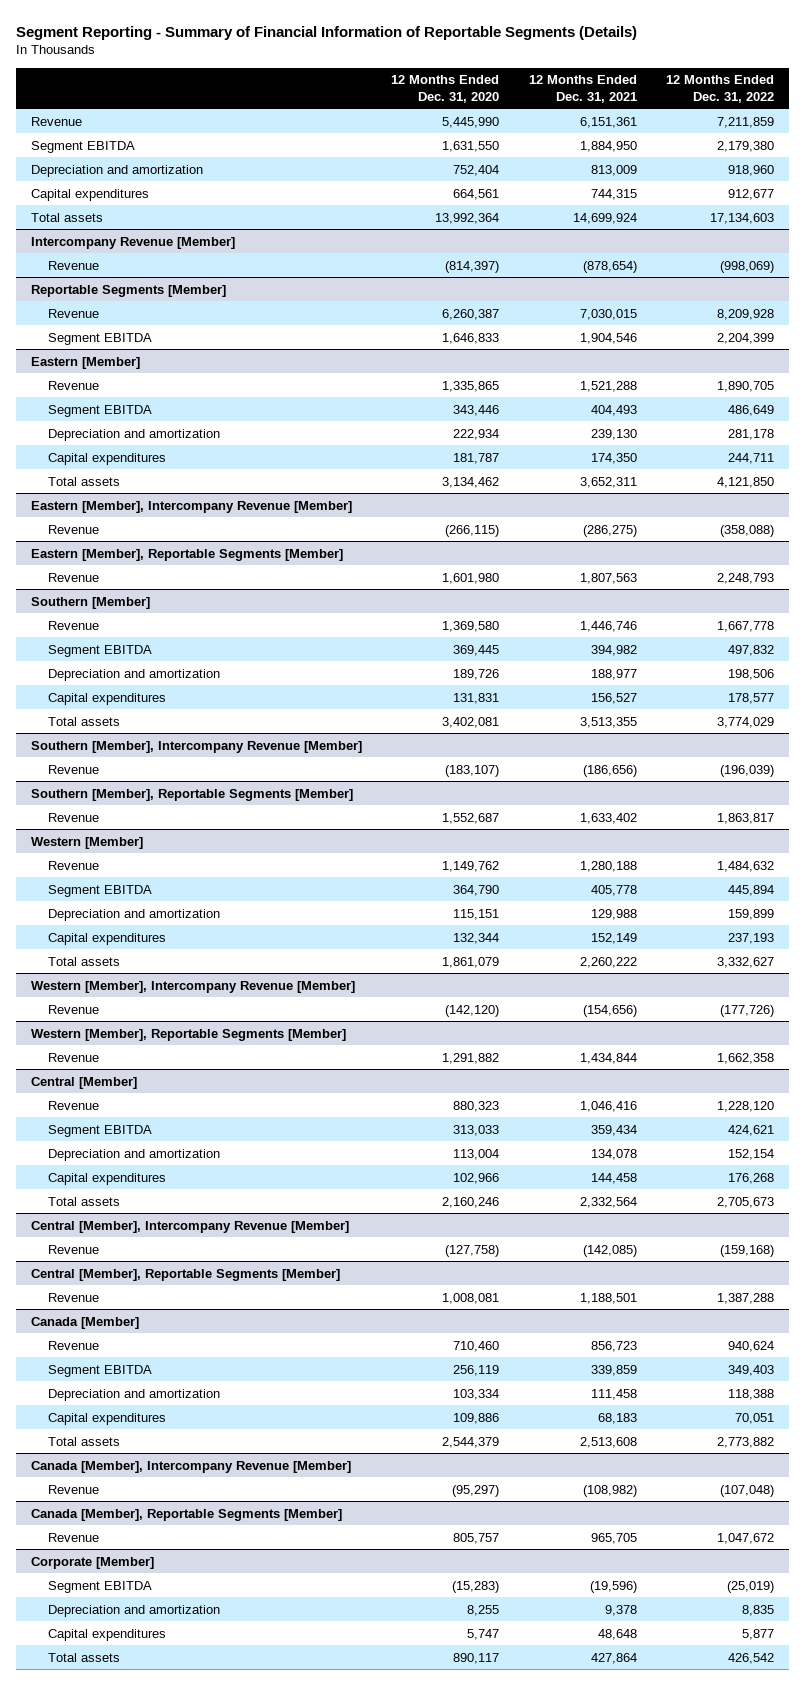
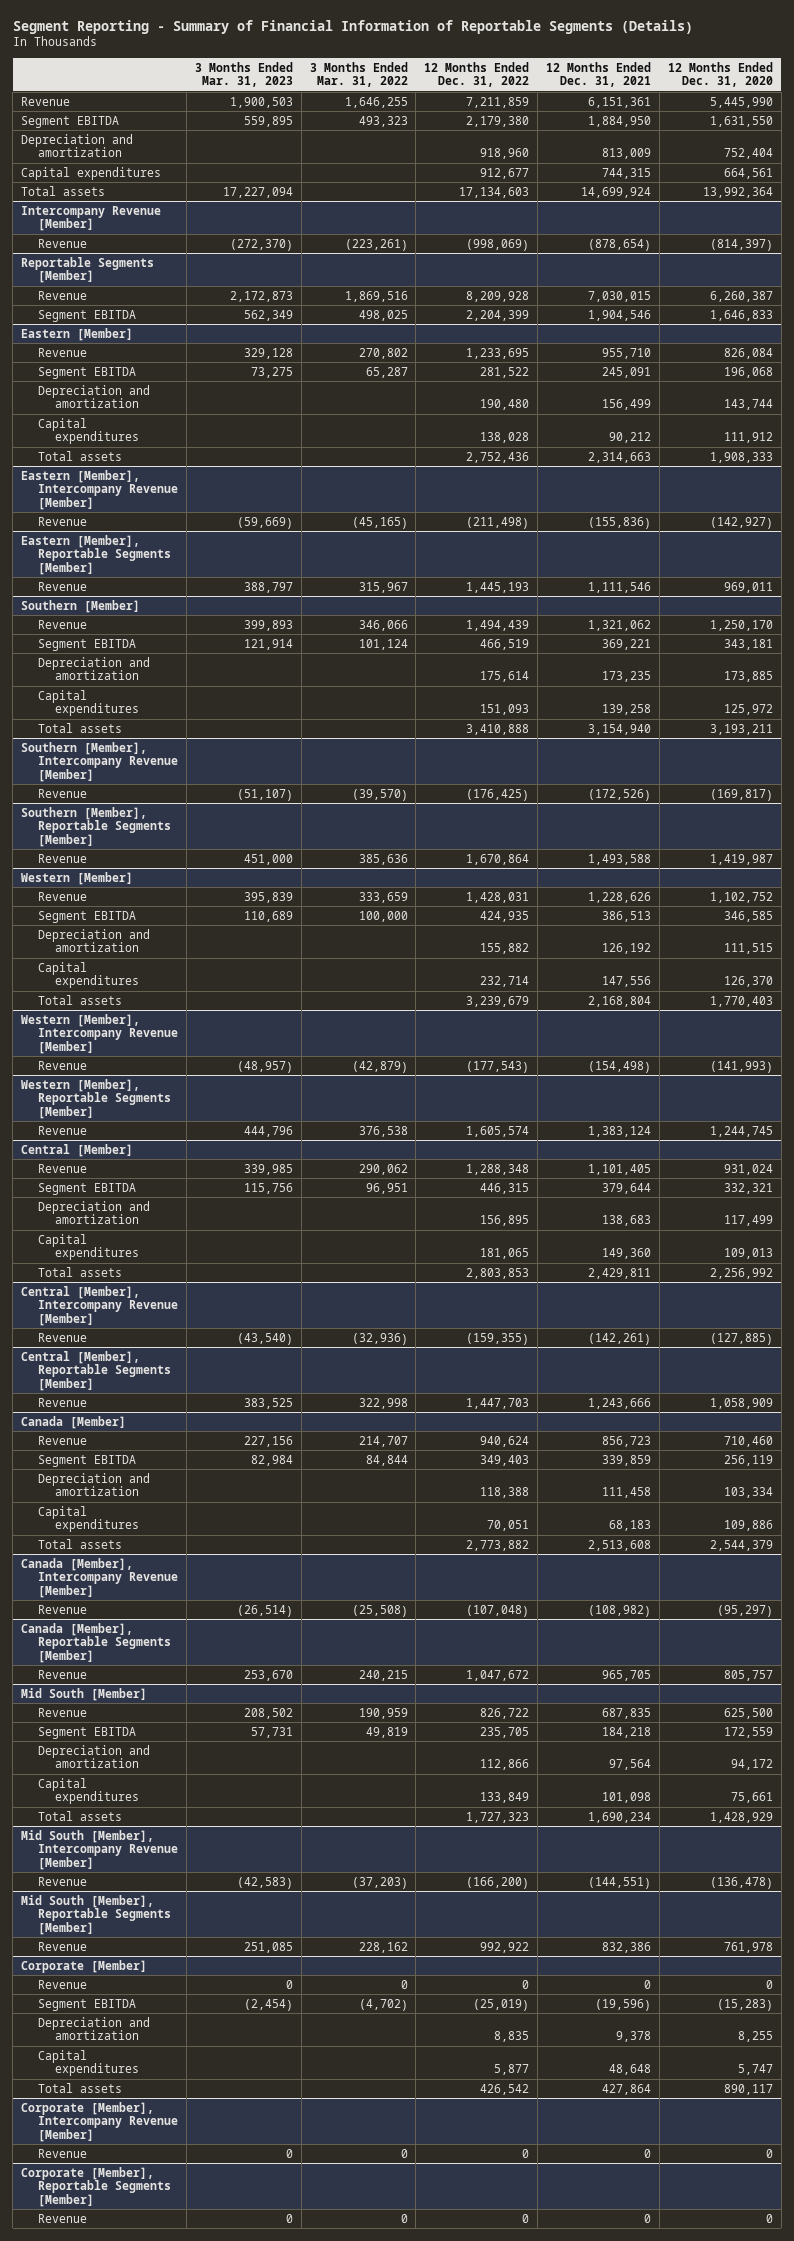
- | 12 Months Ended Dec. 31, 2020 | 12 Months Ended Dec. 31, 2021 | 12 Months Ended Dec. 31, 2022
+ | 3 Months Ended Mar. 31, 2023 | 3 Months Ended Mar. 31, 2022 | 12 Months Ended Dec. 31, 2022 | 12 Months Ended Dec. 31, 2021 | 12 Months Ended Dec. 31, 2020
@ Eastern [Member]
- Revenue | 1,335,865 | 1,521,288 | 1,890,705
- Segment EBITDA | 343,446 | 404,493 | 486,649
- Depreciation and amortization | 222,934 | 239,130 | 281,178
- Capital expenditures | 181,787 | 174,350 | 244,711
- Total assets | 3,134,462 | 3,652,311 | 4,121,850
+ Revenue | 329,128 | 270,802 | 1,233,695 | 955,710 | 826,084
+ Segment EBITDA | 73,275 | 65,287 | 281,522 | 245,091 | 196,068
+ Depreciation and amortization | | | 190,480 | 156,499 | 143,744
+ Capital expenditures | | | 138,028 | 90,212 | 111,912
+ Total assets | | | 2,752,436 | 2,314,663 | 1,908,333
@ Eastern [Member], Intercompany Revenue [Member]
- Revenue | (266,115) | (286,275) | (358,088)
+ Revenue | (59,669) | (45,165) | (211,498) | (155,836) | (142,927)
@ Eastern [Member], Reportable Segments [Member]
- Revenue | 1,601,980 | 1,807,563 | 2,248,793
+ Revenue | 388,797 | 315,967 | 1,445,193 | 1,111,546 | 969,011
@ Southern [Member]
- Revenue | 1,369,580 | 1,446,746 | 1,667,778
- Segment EBITDA | 369,445 | 394,982 | 497,832
- Depreciation and amortization | 189,726 | 188,977 | 198,506
- Capital expenditures | 131,831 | 156,527 | 178,577
- Total assets | 3,402,081 | 3,513,355 | 3,774,029
+ Revenue | 399,893 | 346,066 | 1,494,439 | 1,321,062 | 1,250,170
+ Segment EBITDA | 121,914 | 101,124 | 466,519 | 369,221 | 343,181
+ Depreciation and amortization | | | 175,614 | 173,235 | 173,885
+ Capital expenditures | | | 151,093 | 139,258 | 125,972
+ Total assets | | | 3,410,888 | 3,154,940 | 3,193,211
@ Southern [Member], Intercompany Revenue [Member]
- Revenue | (183,107) | (186,656) | (196,039)
+ Revenue | (51,107) | (39,570) | (176,425) | (172,526) | (169,817)
@ Southern [Member], Reportable Segments [Member]
- Revenue | 1,552,687 | 1,633,402 | 1,863,817
+ Revenue | 451,000 | 385,636 | 1,670,864 | 1,493,588 | 1,419,987
@ Western [Member]
- Revenue | 1,149,762 | 1,280,188 | 1,484,632
- Segment EBITDA | 364,790 | 405,778 | 445,894
- Depreciation and amortization | 115,151 | 129,988 | 159,899
- Capital expenditures | 132,344 | 152,149 | 237,193
- Total assets | 1,861,079 | 2,260,222 | 3,332,627
+ Revenue | 395,839 | 333,659 | 1,428,031 | 1,228,626 | 1,102,752
+ Segment EBITDA | 110,689 | 100,000 | 424,935 | 386,513 | 346,585
+ Depreciation and amortization | | | 155,882 | 126,192 | 111,515
+ Capital expenditures | | | 232,714 | 147,556 | 126,370
+ Total assets | | | 3,239,679 | 2,168,804 | 1,770,403
@ Western [Member], Intercompany Revenue [Member]
- Revenue | (142,120) | (154,656) | (177,726)
+ Revenue | (48,957) | (42,879) | (177,543) | (154,498) | (141,993)
@ Western [Member], Reportable Segments [Member]
- Revenue | 1,291,882 | 1,434,844 | 1,662,358
+ Revenue | 444,796 | 376,538 | 1,605,574 | 1,383,124 | 1,244,745
@ Central [Member]
- Revenue | 880,323 | 1,046,416 | 1,228,120
- Segment EBITDA | 313,033 | 359,434 | 424,621
- Depreciation and amortization | 113,004 | 134,078 | 152,154
- Capital expenditures | 102,966 | 144,458 | 176,268
- Total assets | 2,160,246 | 2,332,564 | 2,705,673
+ Revenue | 339,985 | 290,062 | 1,288,348 | 1,101,405 | 931,024
+ Segment EBITDA | 115,756 | 96,951 | 446,315 | 379,644 | 332,321
+ Depreciation and amortization | | | 156,895 | 138,683 | 117,499
+ Capital expenditures | | | 181,065 | 149,360 | 109,013
+ Total assets | | | 2,803,853 | 2,429,811 | 2,256,992
@ Central [Member], Intercompany Revenue [Member]
- Revenue | (127,758) | (142,085) | (159,168)
+ Revenue | (43,540) | (32,936) | (159,355) | (142,261) | (127,885)
@ Central [Member], Reportable Segments [Member]
- Revenue | 1,008,081 | 1,188,501 | 1,387,288
+ Revenue | 383,525 | 322,998 | 1,447,703 | 1,243,666 | 1,058,909
+ Mid South [Member]
+ Revenue | 208,502 | 190,959 | 826,722 | 687,835 | 625,500
+ Segment EBITDA | 57,731 | 49,819 | 235,705 | 184,218 | 172,559
+ Depreciation and amortization | | | 112,866 | 97,564 | 94,172
+ Capital expenditures | | | 133,849 | 101,098 | 75,661
+ Total assets | | | 1,727,323 | 1,690,234 | 1,428,929
+ Mid South [Member], Intercompany Revenue [Member]
+ Revenue | (42,583) | (37,203) | (166,200) | (144,551) | (136,478)
+ Mid South [Member], Reportable Segments [Member]
+ Revenue | 251,085 | 228,162 | 992,922 | 832,386 | 761,978
@ Corporate [Member]
+ Revenue | 0 | 0 | 0 | 0 | 0
+ Corporate [Member], Intercompany Revenue [Member]
+ Revenue | 0 | 0 | 0 | 0 | 0
+ Corporate [Member], Reportable Segments [Member]
+ Revenue | 0 | 0 | 0 | 0 | 0

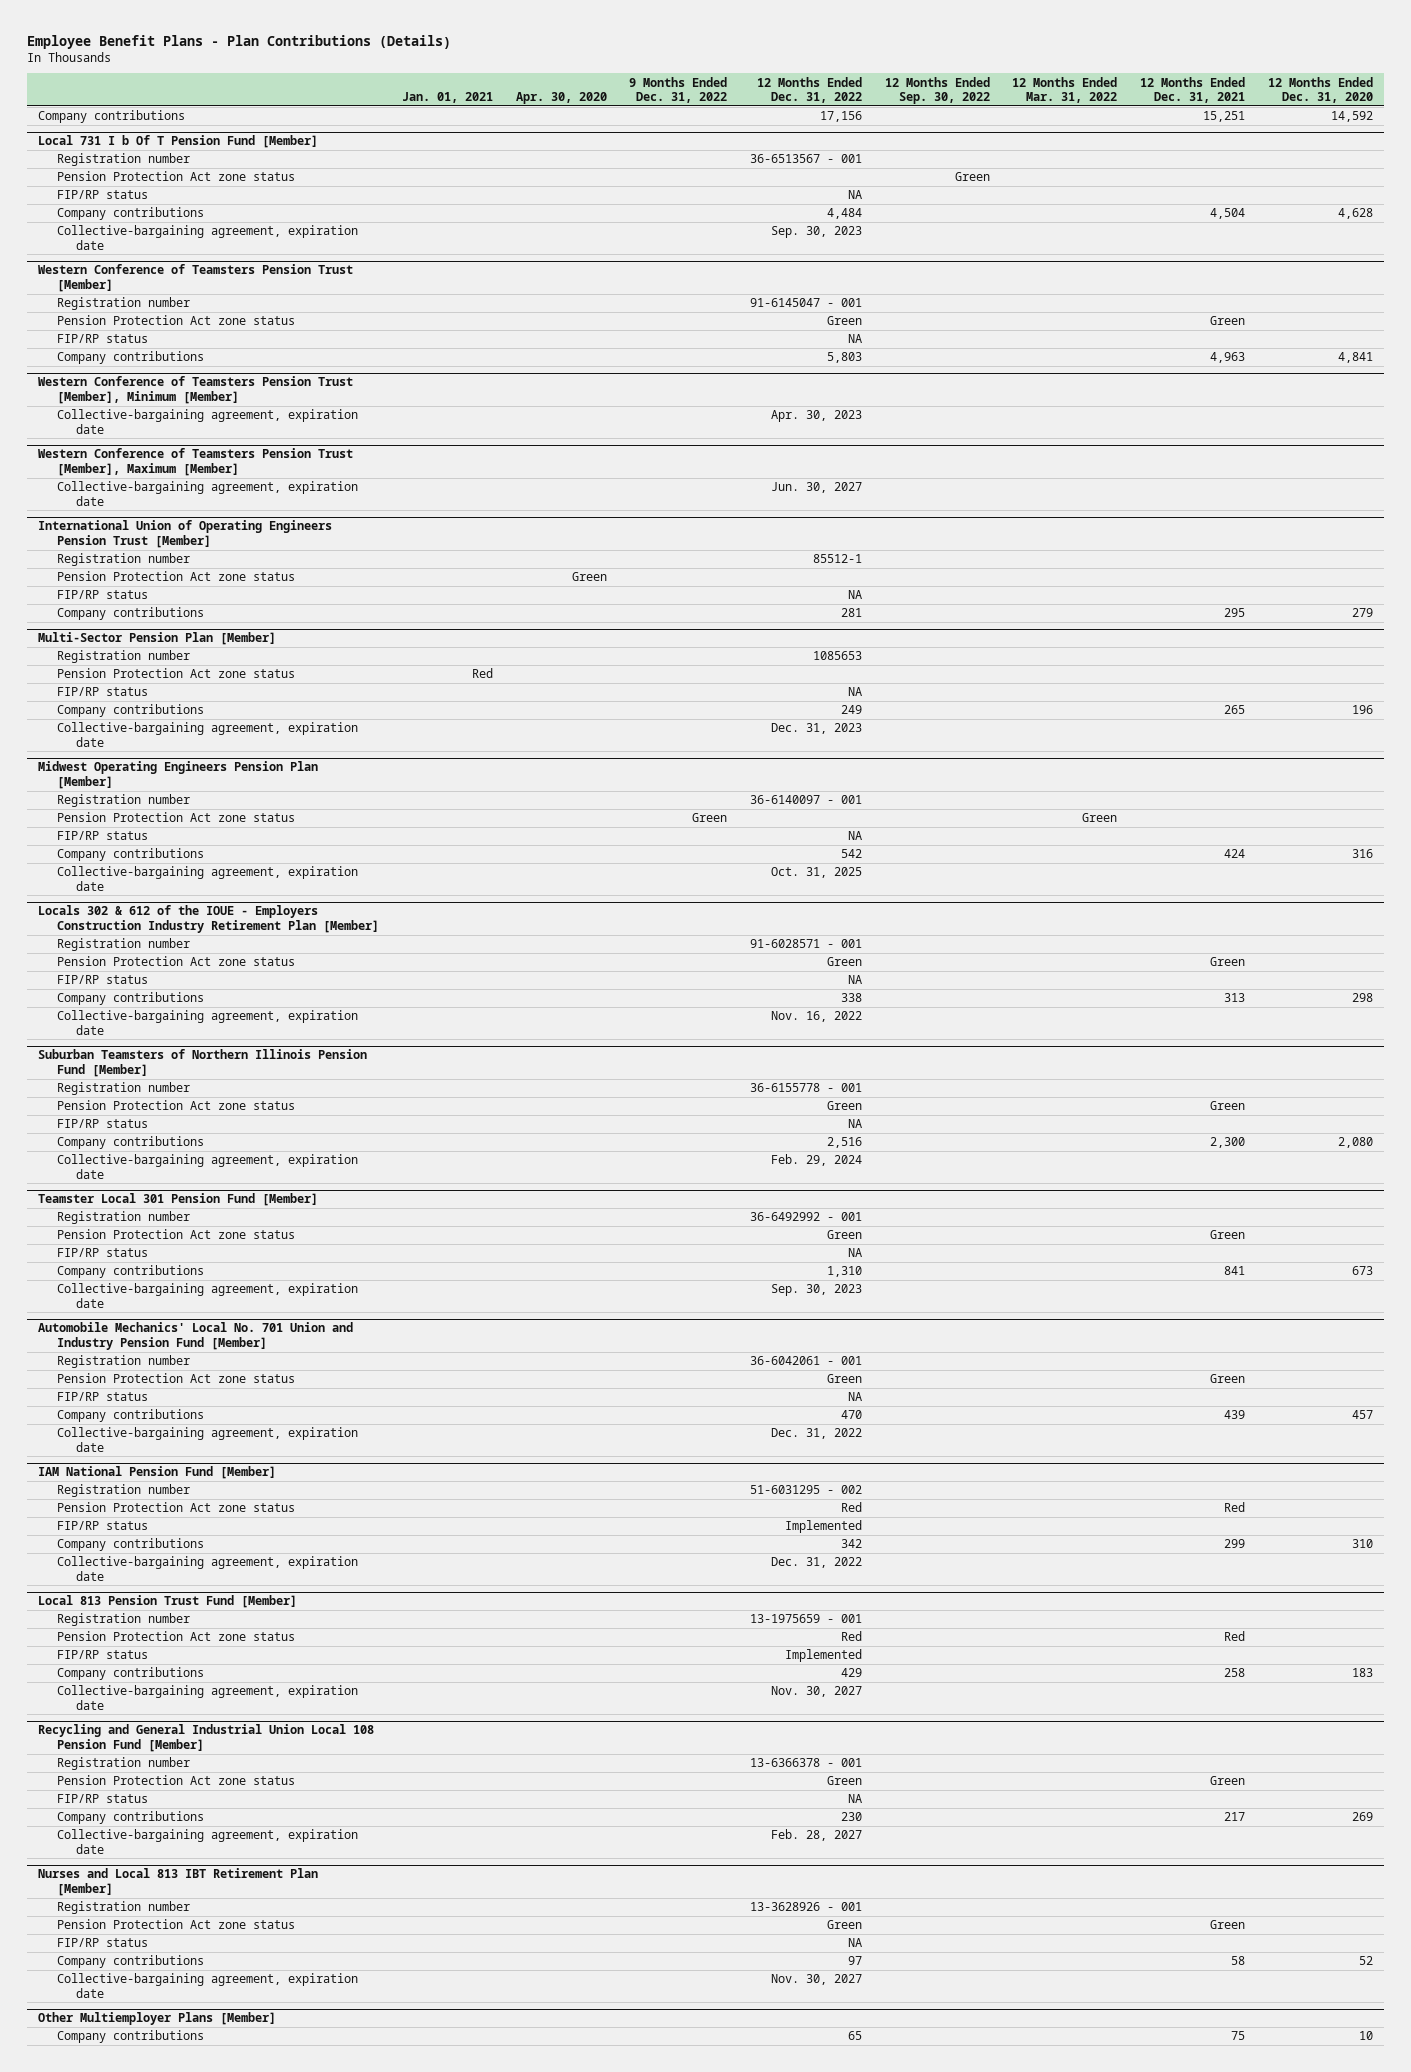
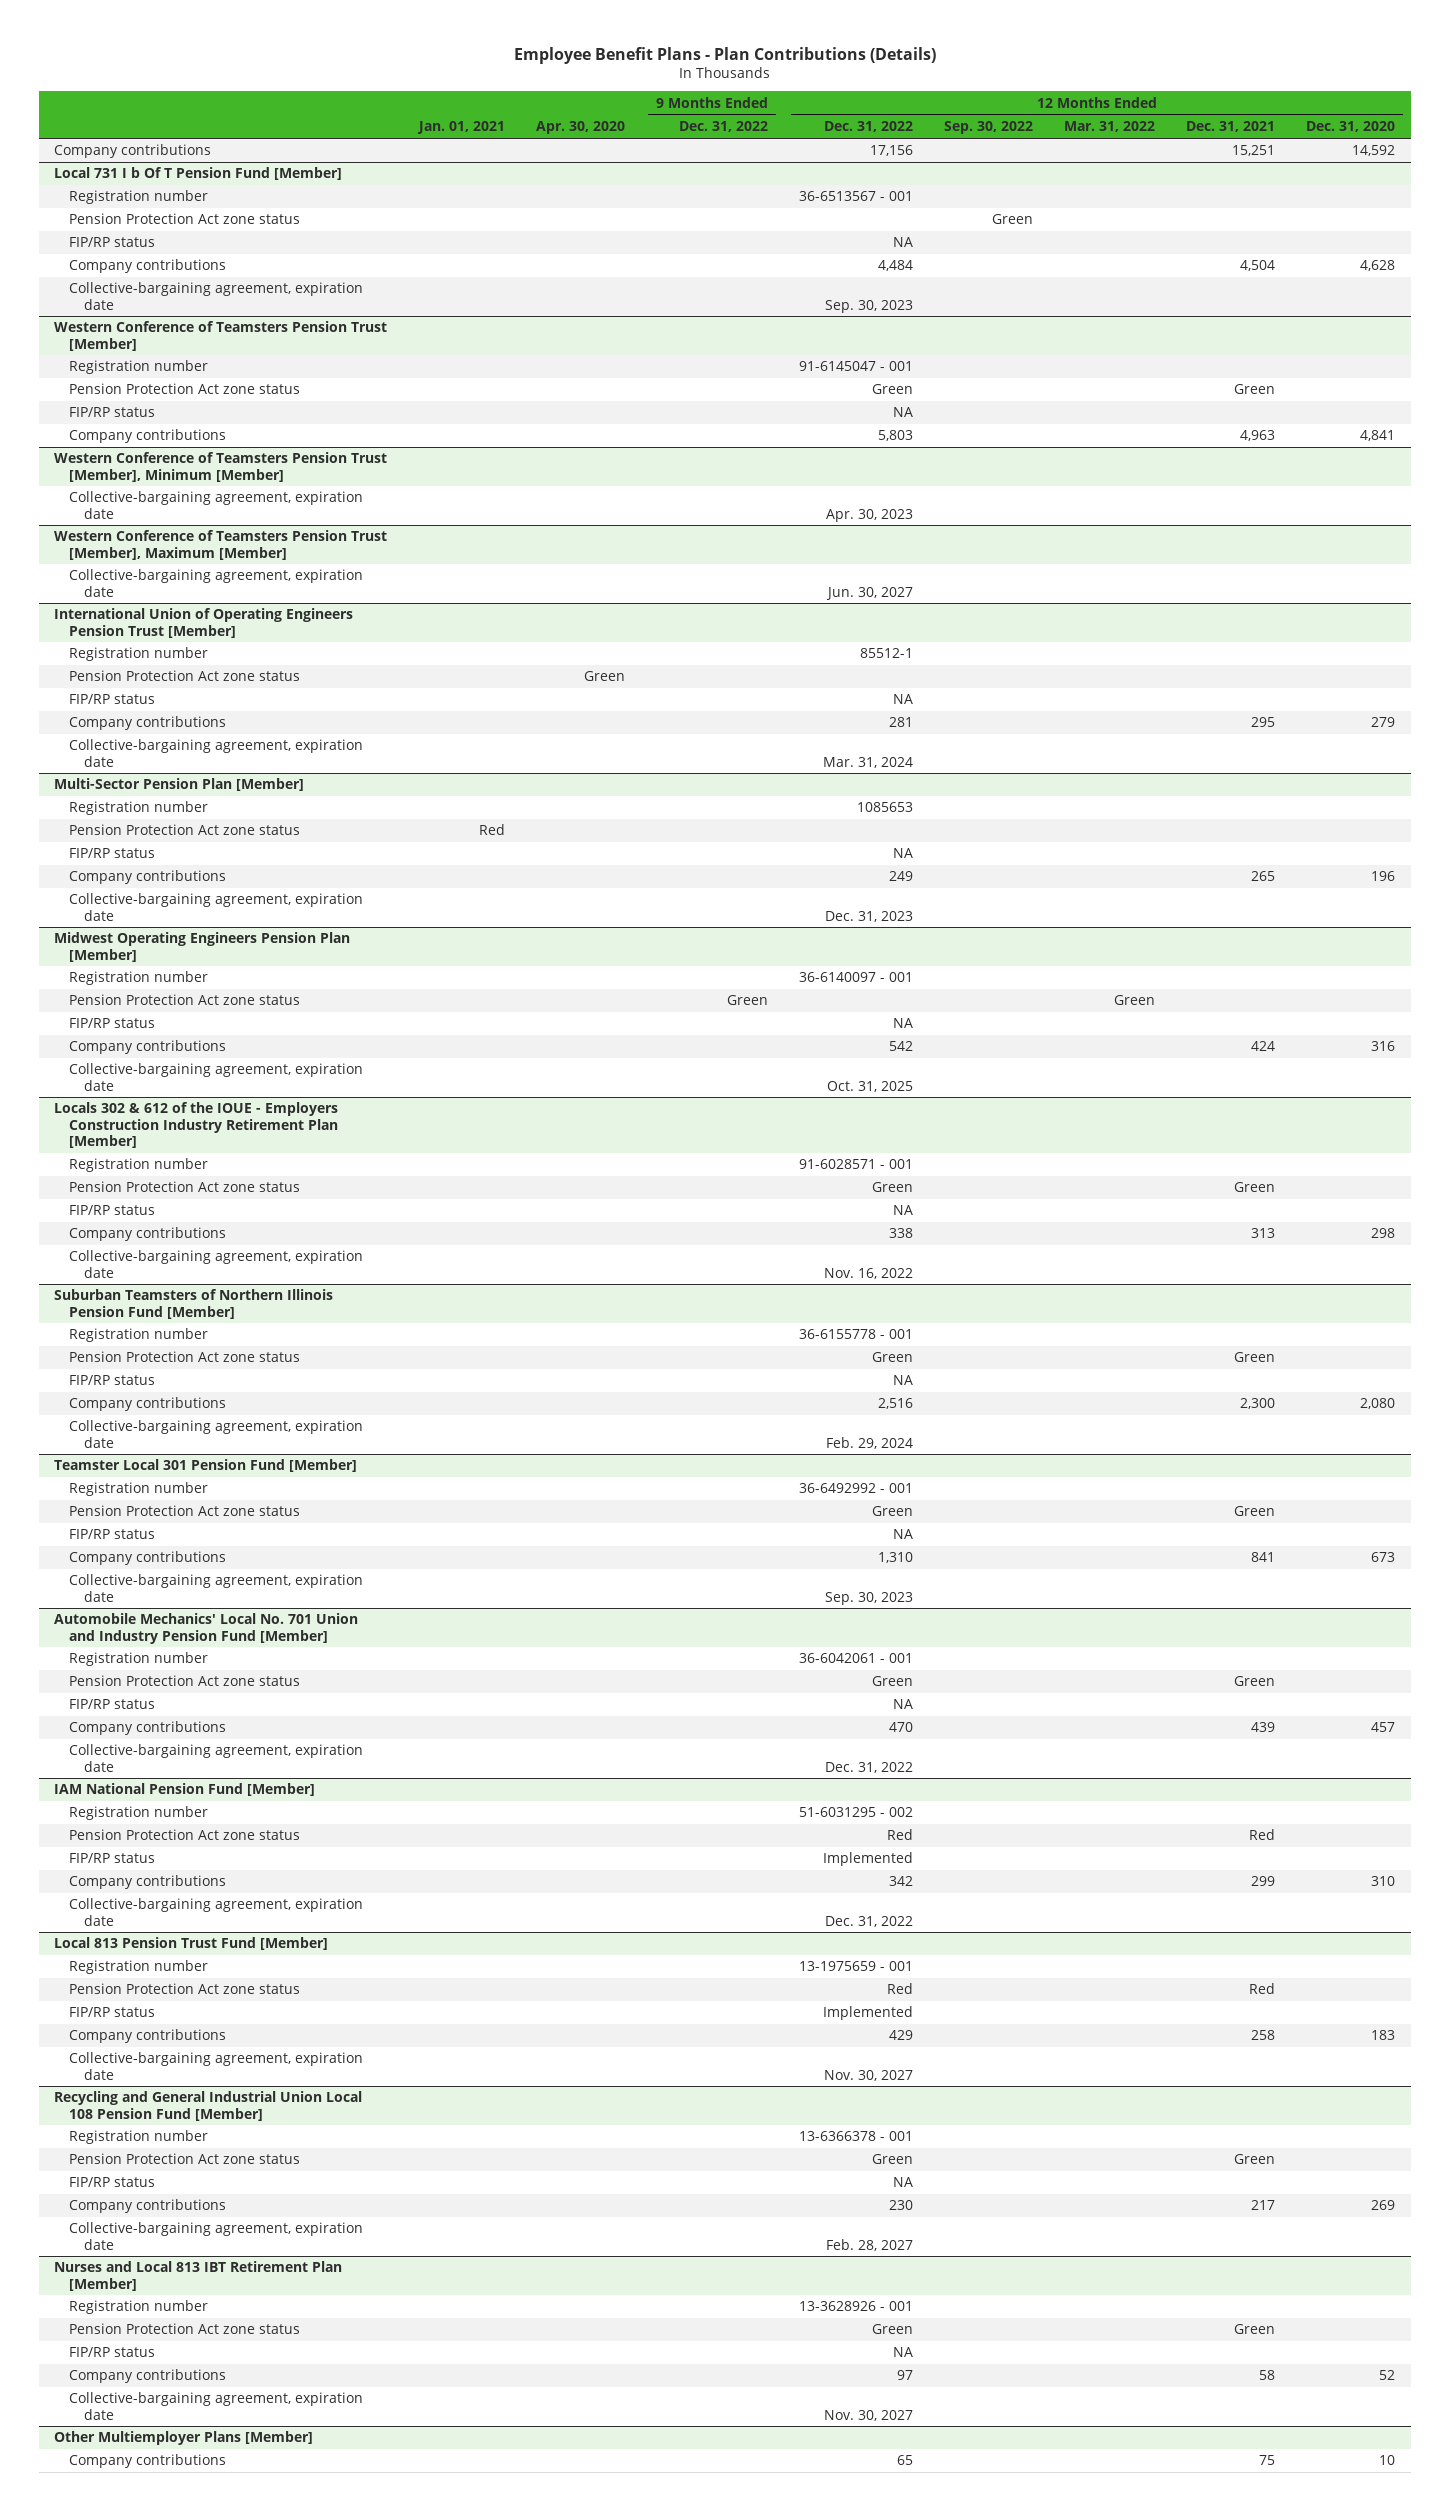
@ International Union of Operating Engineers Pension Trust [Member]
+ Collective-bargaining agreement, expiration date | | | | Mar. 31, 2024 | | | |

